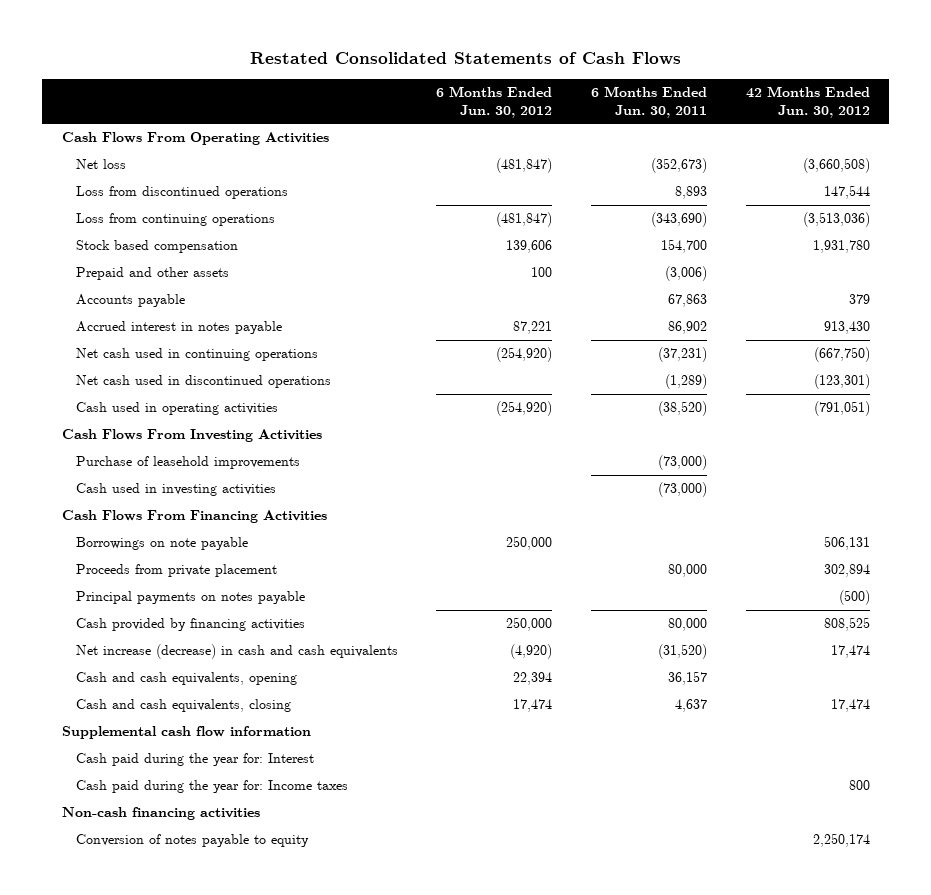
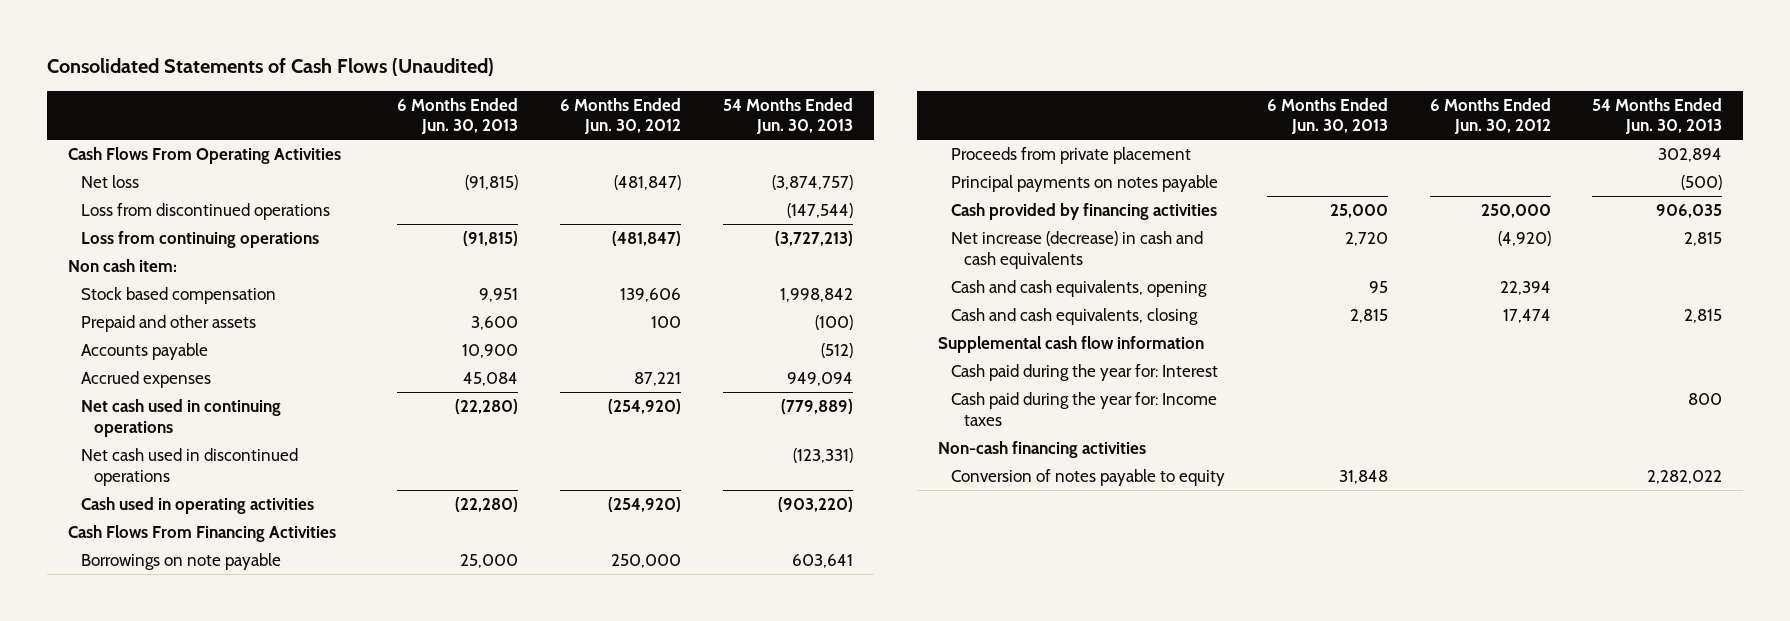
- Restated Consolidated Statements of Cash Flows
+ Consolidated Statements of Cash Flows (Unaudited)
- | 6 Months Ended Jun. 30, 2012 | 6 Months Ended Jun. 30, 2011 | 42 Months Ended Jun. 30, 2012
+ | 6 Months Ended Jun. 30, 2013 | 6 Months Ended Jun. 30, 2012 | 54 Months Ended Jun. 30, 2013
+ Non cash item:
- Accrued interest in notes payable | 87,221 | 86,902 | 913,430
+ Accrued expenses | 45,084 | 87,221 | 949,094
- Cash Flows From Investing Activities
- Purchase of leasehold improvements | | (73,000) |
- Cash used in investing activities | | (73,000) |

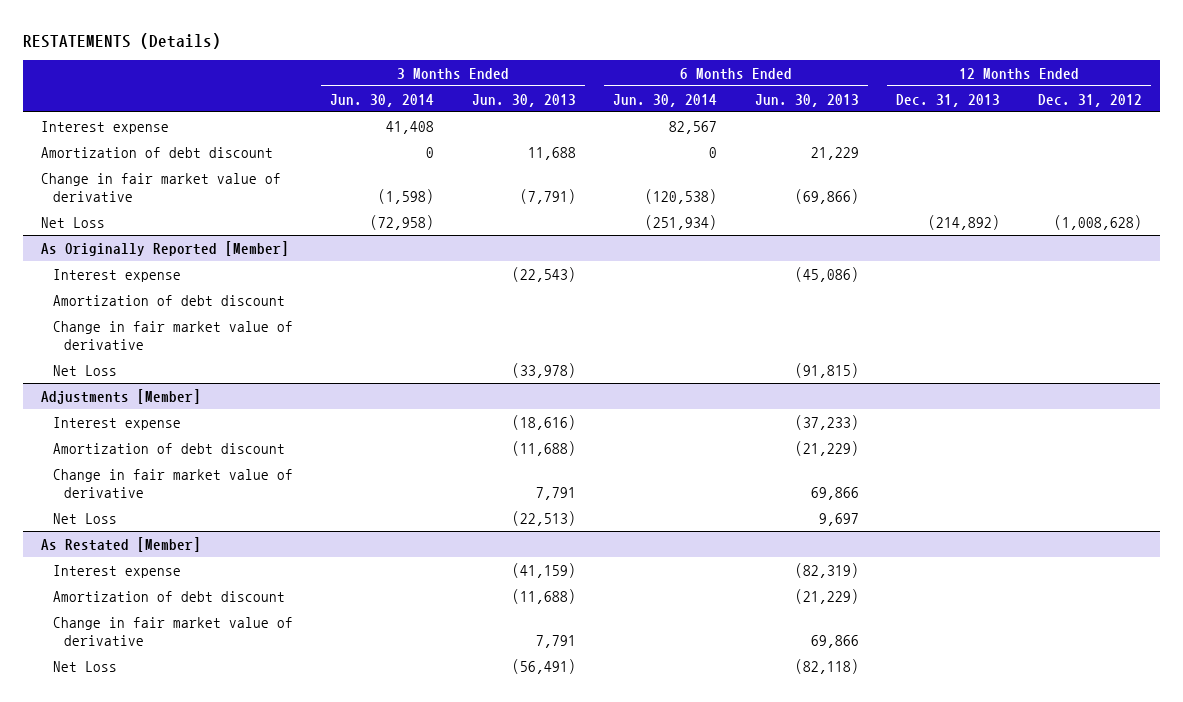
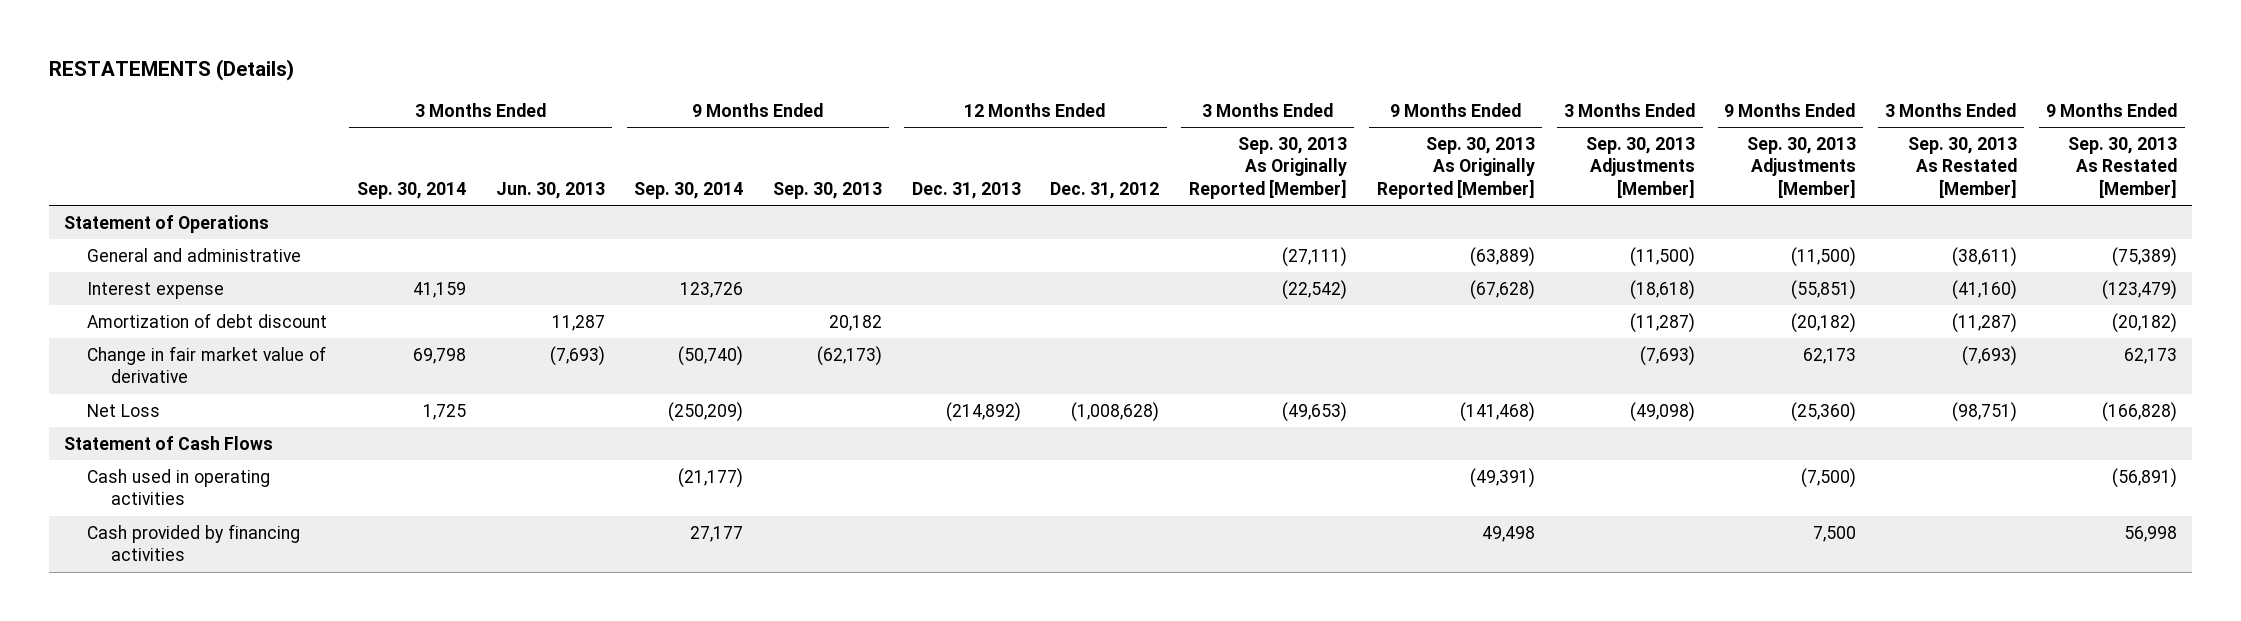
- | 3 Months Ended Jun. 30, 2014 | 3 Months Ended Jun. 30, 2013 | 6 Months Ended Jun. 30, 2014 | 6 Months Ended Jun. 30, 2013 | 12 Months Ended Dec. 31, 2013 | 12 Months Ended Dec. 31, 2012
+ | 3 Months Ended Sep. 30, 2014 | 3 Months Ended Jun. 30, 2013 | 9 Months Ended Sep. 30, 2014 | 9 Months Ended Sep. 30, 2013 | 12 Months Ended Dec. 31, 2013 | 12 Months Ended Dec. 31, 2012 | 3 Months Ended Sep. 30, 2013 As Originally Reported [Member] | 9 Months Ended Sep. 30, 2013 As Originally Reported [Member] | 3 Months Ended Sep. 30, 2013 Adjustments [Member] | 9 Months Ended Sep. 30, 2013 Adjustments [Member] | 3 Months Ended Sep. 30, 2013 As Restated [Member] | 9 Months Ended Sep. 30, 2013 As Restated [Member]
+ Statement of Operations
+ General and administrative | | | | | | | (27,111) | (63,889) | (11,500) | (11,500) | (38,611) | (75,389)
- Amortization of debt discount | 0 | 11,688 | 0 | 21,229 | |
- Change in fair market value of derivative | (1,598) | (7,791) | (120,538) | (69,866) | |
+ Amortization of debt discount | | 11,287 | | 20,182 | | | | | (11,287) | (20,182) | (11,287) | (20,182)
+ Change in fair market value of derivative | 69,798 | (7,693) | (50,740) | (62,173) | | | | | (7,693) | 62,173 | (7,693) | 62,173
- As Originally Reported [Member]
- Interest expense | | (22,543) | | (45,086) | |
- Amortization of debt discount
- Change in fair market value of derivative
- Net Loss | | (33,978) | | (91,815) | |
- Adjustments [Member]
- Interest expense | | (18,616) | | (37,233) | |
- Amortization of debt discount | | (11,688) | | (21,229) | |
- Change in fair market value of derivative | | 7,791 | | 69,866 | |
- Net Loss | | (22,513) | | 9,697 | |
- As Restated [Member]
- Interest expense | | (41,159) | | (82,319) | |
- Amortization of debt discount | | (11,688) | | (21,229) | |
- Change in fair market value of derivative | | 7,791 | | 69,866 | |
- Net Loss | | (56,491) | | (82,118) | |
+ Statement of Cash Flows
+ Cash used in operating activities | | | (21,177) | | | | | (49,391) | | (7,500) | | (56,891)
+ Cash provided by financing activities | | | 27,177 | | | | | 49,498 | | 7,500 | | 56,998

